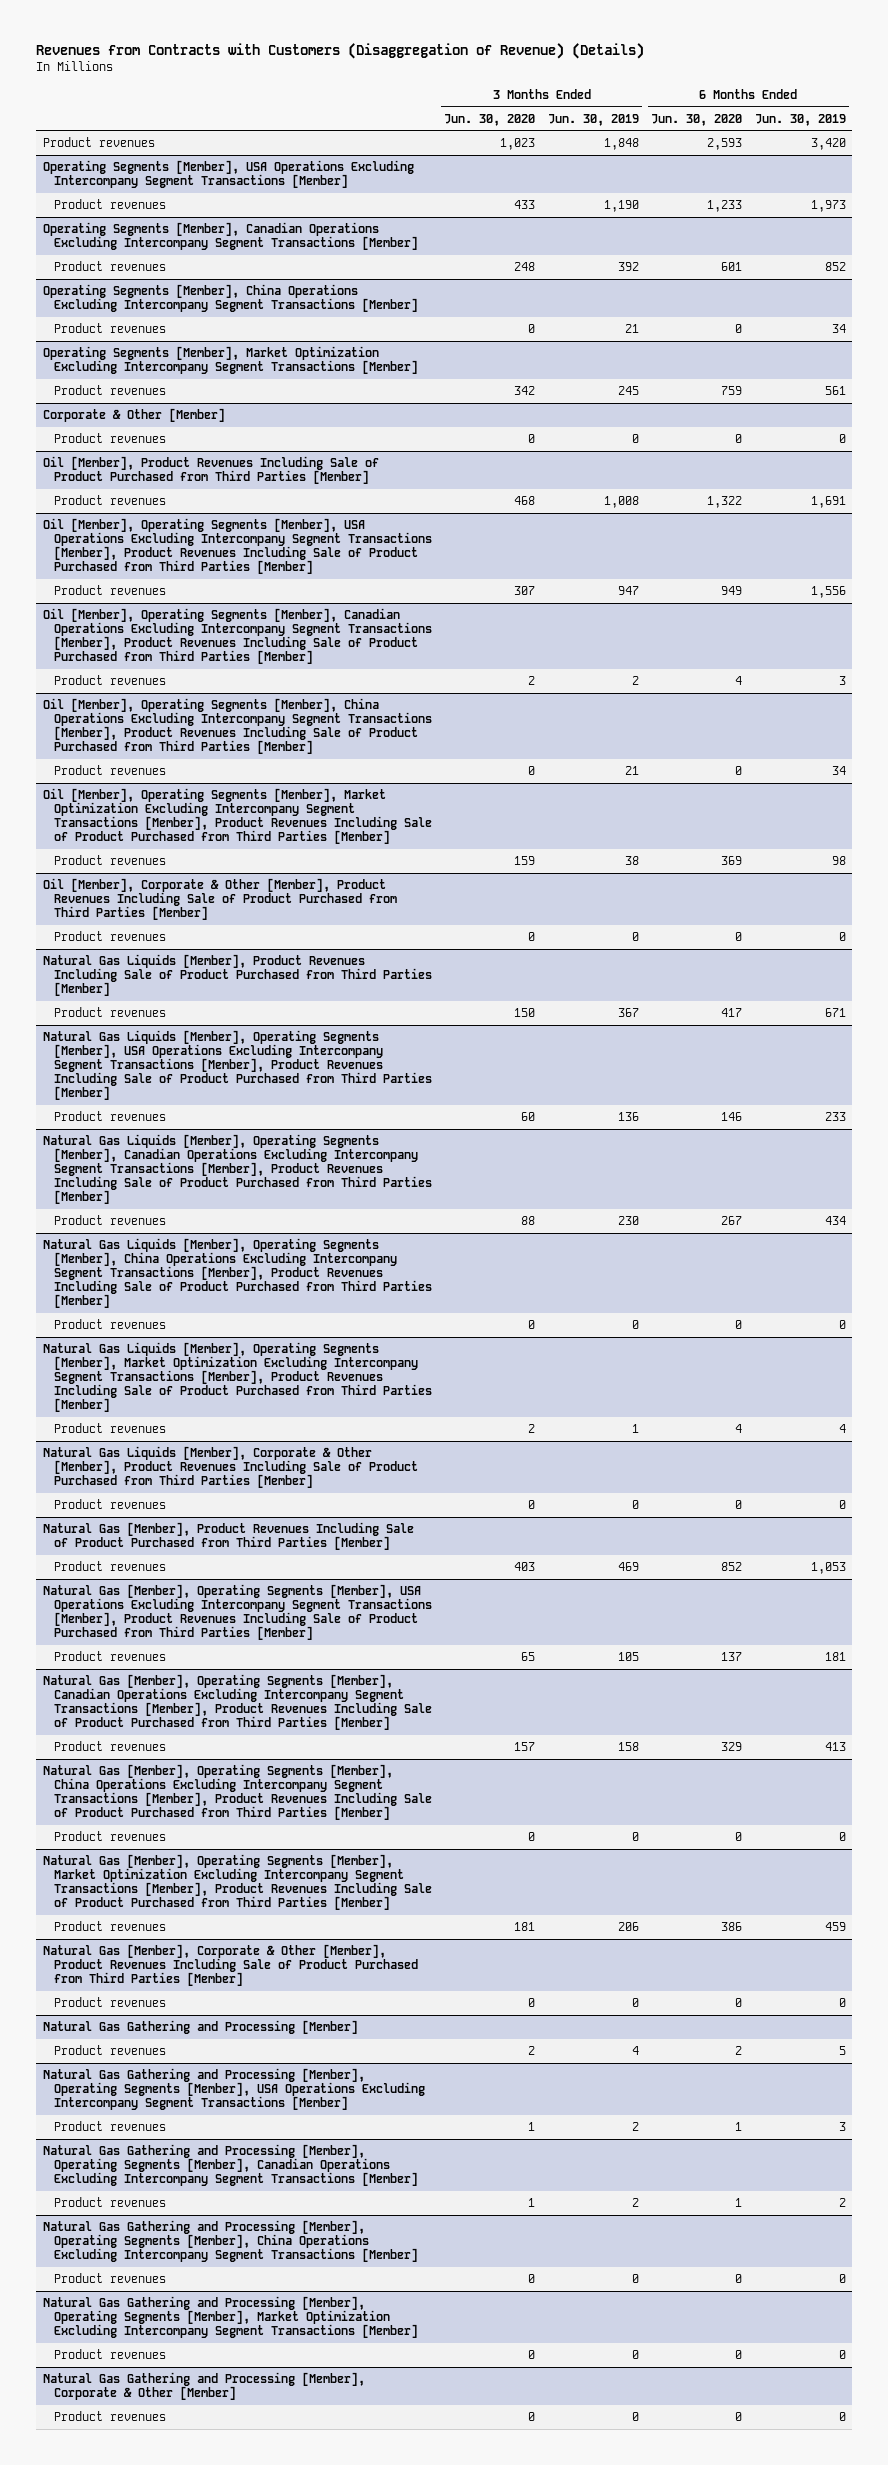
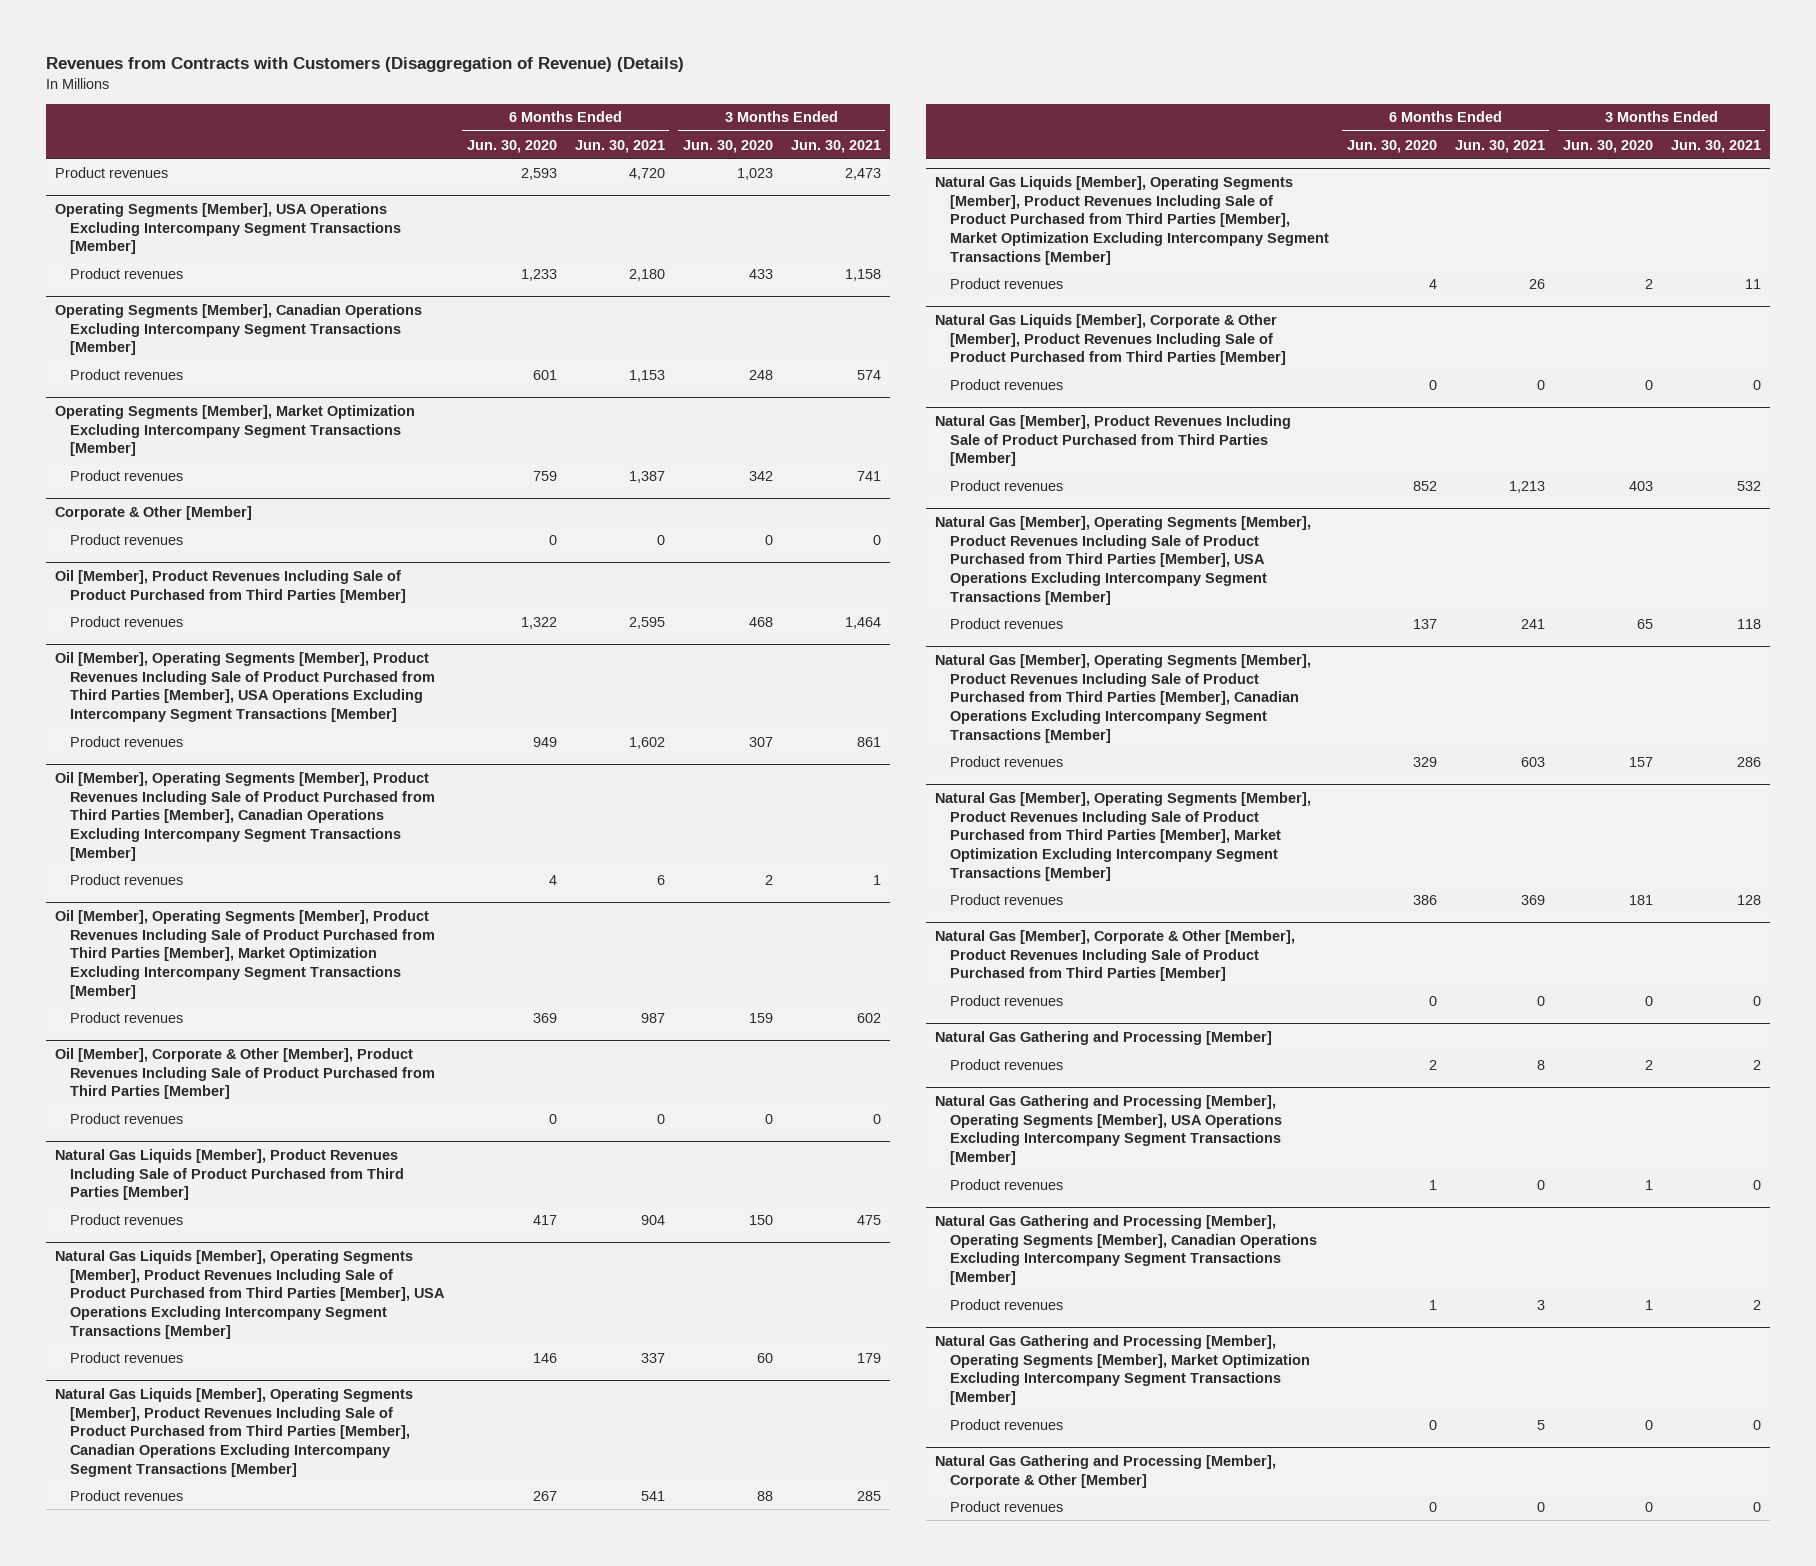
- | 3 Months Ended Jun. 30, 2020 | 3 Months Ended Jun. 30, 2019 | 6 Months Ended Jun. 30, 2020 | 6 Months Ended Jun. 30, 2019
+ | 6 Months Ended Jun. 30, 2020 | 6 Months Ended Jun. 30, 2021 | 3 Months Ended Jun. 30, 2020 | 3 Months Ended Jun. 30, 2021
- Operating Segments [Member], China Operations Excluding Intercompany Segment Transactions [Member]
- Product revenues | 0 | 21 | 0 | 34
- Oil [Member], Operating Segments [Member], USA Operations Excluding Intercompany Segment Transactions [Member], Product Revenues Including Sale of Product Purchased from Third Parties [Member]
+ Oil [Member], Operating Segments [Member], Product Revenues Including Sale of Product Purchased from Third Parties [Member], USA Operations Excluding Intercompany Segment Transactions [Member]
- Oil [Member], Operating Segments [Member], Canadian Operations Excluding Intercompany Segment Transactions [Member], Product Revenues Including Sale of Product Purchased from Third Parties [Member]
+ Oil [Member], Operating Segments [Member], Product Revenues Including Sale of Product Purchased from Third Parties [Member], Canadian Operations Excluding Intercompany Segment Transactions [Member]
- Oil [Member], Operating Segments [Member], China Operations Excluding Intercompany Segment Transactions [Member], Product Revenues Including Sale of Product Purchased from Third Parties [Member]
- Product revenues | 0 | 21 | 0 | 34
- Oil [Member], Operating Segments [Member], Market Optimization Excluding Intercompany Segment Transactions [Member], Product Revenues Including Sale of Product Purchased from Third Parties [Member]
+ Oil [Member], Operating Segments [Member], Product Revenues Including Sale of Product Purchased from Third Parties [Member], Market Optimization Excluding Intercompany Segment Transactions [Member]
- Natural Gas Liquids [Member], Operating Segments [Member], USA Operations Excluding Intercompany Segment Transactions [Member], Product Revenues Including Sale of Product Purchased from Third Parties [Member]
+ Natural Gas Liquids [Member], Operating Segments [Member], Product Revenues Including Sale of Product Purchased from Third Parties [Member], USA Operations Excluding Intercompany Segment Transactions [Member]
- Natural Gas Liquids [Member], Operating Segments [Member], Canadian Operations Excluding Intercompany Segment Transactions [Member], Product Revenues Including Sale of Product Purchased from Third Parties [Member]
+ Natural Gas Liquids [Member], Operating Segments [Member], Product Revenues Including Sale of Product Purchased from Third Parties [Member], Canadian Operations Excluding Intercompany Segment Transactions [Member]
- Natural Gas Liquids [Member], Operating Segments [Member], China Operations Excluding Intercompany Segment Transactions [Member], Product Revenues Including Sale of Product Purchased from Third Parties [Member]
- Product revenues | 0 | 0 | 0 | 0
- Natural Gas Liquids [Member], Operating Segments [Member], Market Optimization Excluding Intercompany Segment Transactions [Member], Product Revenues Including Sale of Product Purchased from Third Parties [Member]
+ Natural Gas Liquids [Member], Operating Segments [Member], Product Revenues Including Sale of Product Purchased from Third Parties [Member], Market Optimization Excluding Intercompany Segment Transactions [Member]
- Natural Gas [Member], Operating Segments [Member], USA Operations Excluding Intercompany Segment Transactions [Member], Product Revenues Including Sale of Product Purchased from Third Parties [Member]
+ Natural Gas [Member], Operating Segments [Member], Product Revenues Including Sale of Product Purchased from Third Parties [Member], USA Operations Excluding Intercompany Segment Transactions [Member]
- Natural Gas [Member], Operating Segments [Member], Canadian Operations Excluding Intercompany Segment Transactions [Member], Product Revenues Including Sale of Product Purchased from Third Parties [Member]
+ Natural Gas [Member], Operating Segments [Member], Product Revenues Including Sale of Product Purchased from Third Parties [Member], Canadian Operations Excluding Intercompany Segment Transactions [Member]
- Natural Gas [Member], Operating Segments [Member], China Operations Excluding Intercompany Segment Transactions [Member], Product Revenues Including Sale of Product Purchased from Third Parties [Member]
- Product revenues | 0 | 0 | 0 | 0
- Natural Gas [Member], Operating Segments [Member], Market Optimization Excluding Intercompany Segment Transactions [Member], Product Revenues Including Sale of Product Purchased from Third Parties [Member]
+ Natural Gas [Member], Operating Segments [Member], Product Revenues Including Sale of Product Purchased from Third Parties [Member], Market Optimization Excluding Intercompany Segment Transactions [Member]
- Natural Gas Gathering and Processing [Member], Operating Segments [Member], China Operations Excluding Intercompany Segment Transactions [Member]
- Product revenues | 0 | 0 | 0 | 0

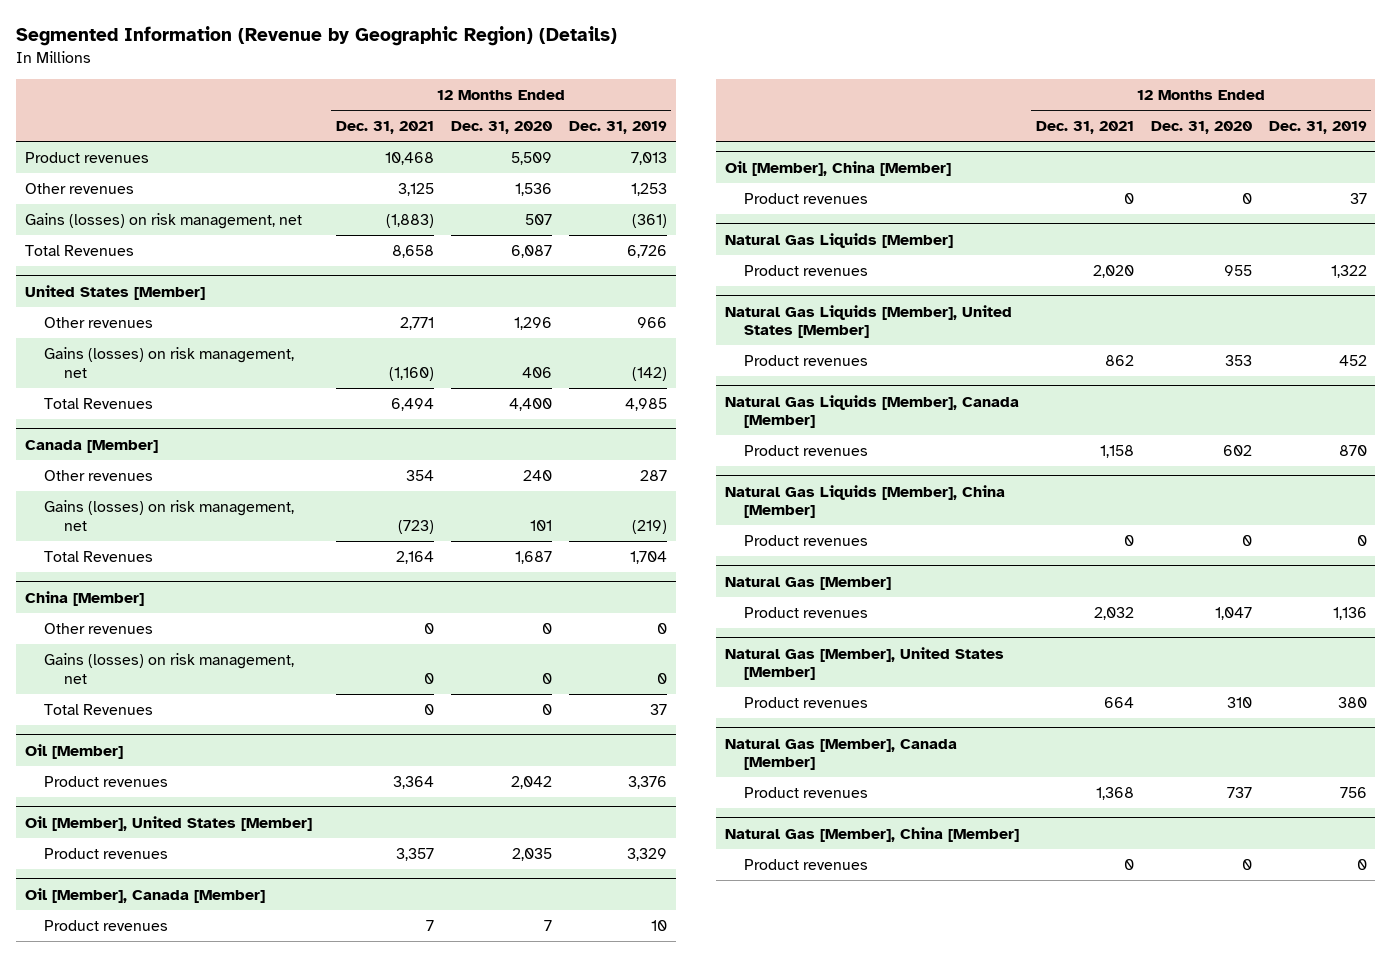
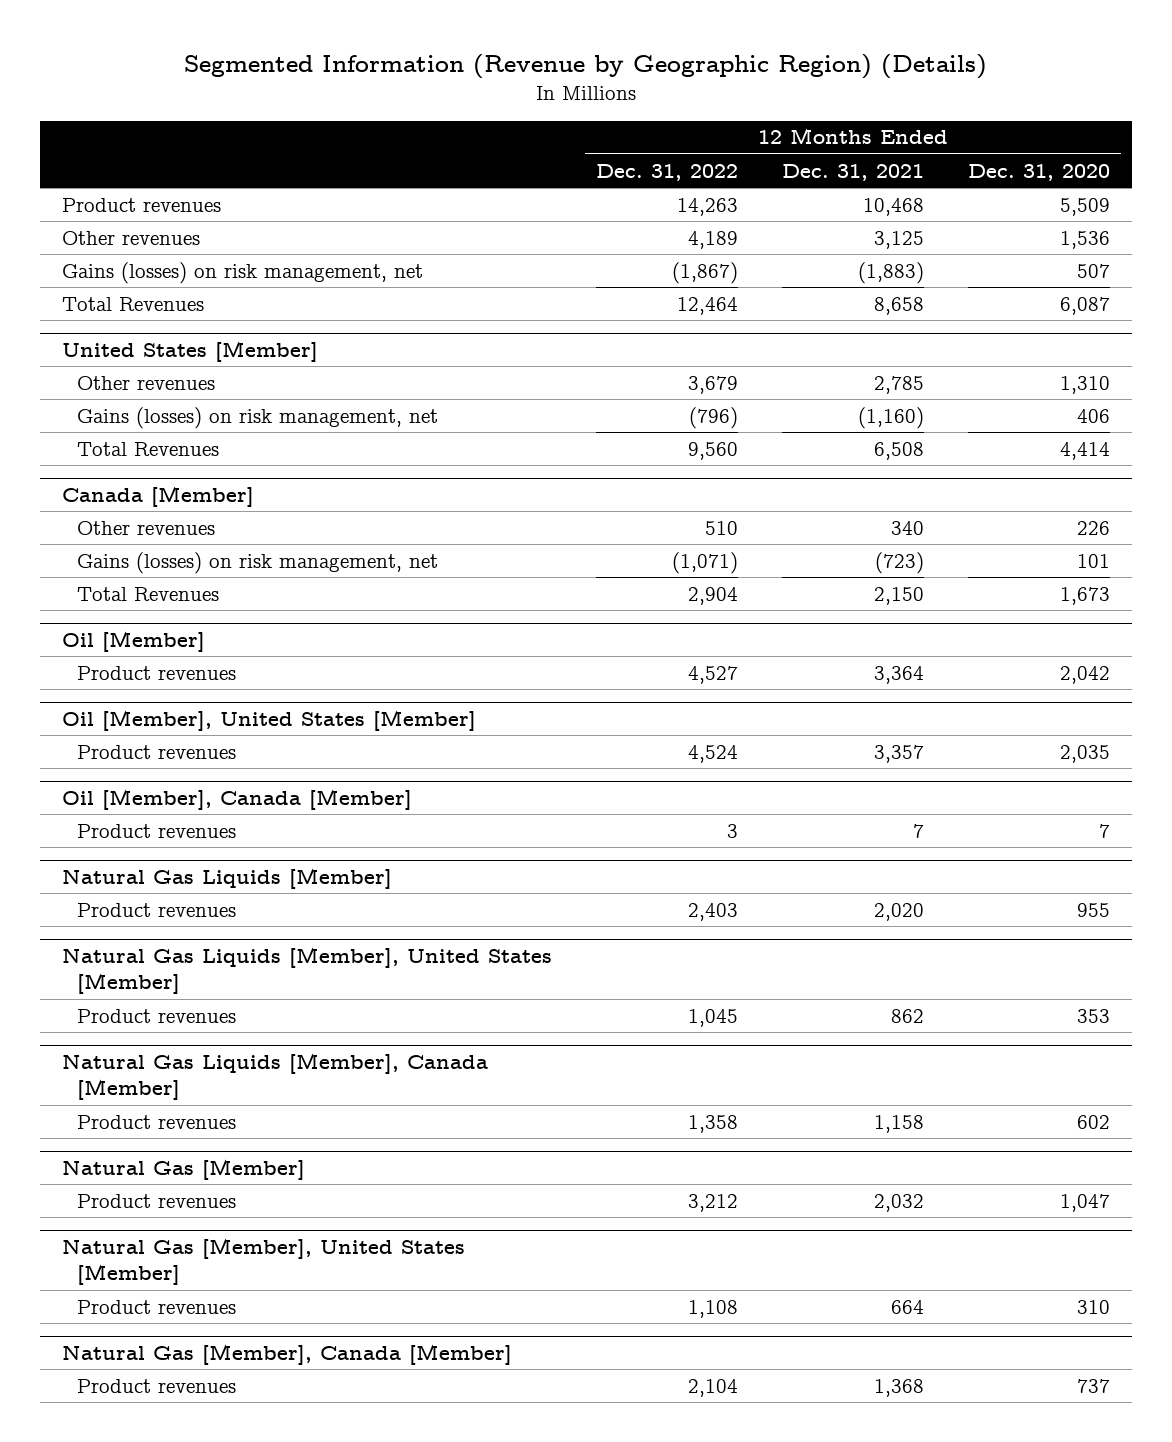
- | 12 Months Ended Dec. 31, 2021 | 12 Months Ended Dec. 31, 2020 | 12 Months Ended Dec. 31, 2019
+ | 12 Months Ended Dec. 31, 2022 | 12 Months Ended Dec. 31, 2021 | 12 Months Ended Dec. 31, 2020
@ United States [Member]
- Other revenues | 2,771 | 1,296 | 966
+ Other revenues | 3,679 | 2,785 | 1,310
- Total Revenues | 6,494 | 4,400 | 4,985
+ Total Revenues | 9,560 | 6,508 | 4,414
@ Canada [Member]
- Other revenues | 354 | 240 | 287
+ Other revenues | 510 | 340 | 226
- Total Revenues | 2,164 | 1,687 | 1,704
- China [Member]
- Other revenues | 0 | 0 | 0
- Gains (losses) on risk management, net | 0 | 0 | 0
- Total Revenues | 0 | 0 | 37
@ Canada [Member]
+ Total Revenues | 2,904 | 2,150 | 1,673
- Oil [Member], China [Member]
- Product revenues | 0 | 0 | 37
- Natural Gas Liquids [Member], China [Member]
- Product revenues | 0 | 0 | 0
- Natural Gas [Member], China [Member]
- Product revenues | 0 | 0 | 0

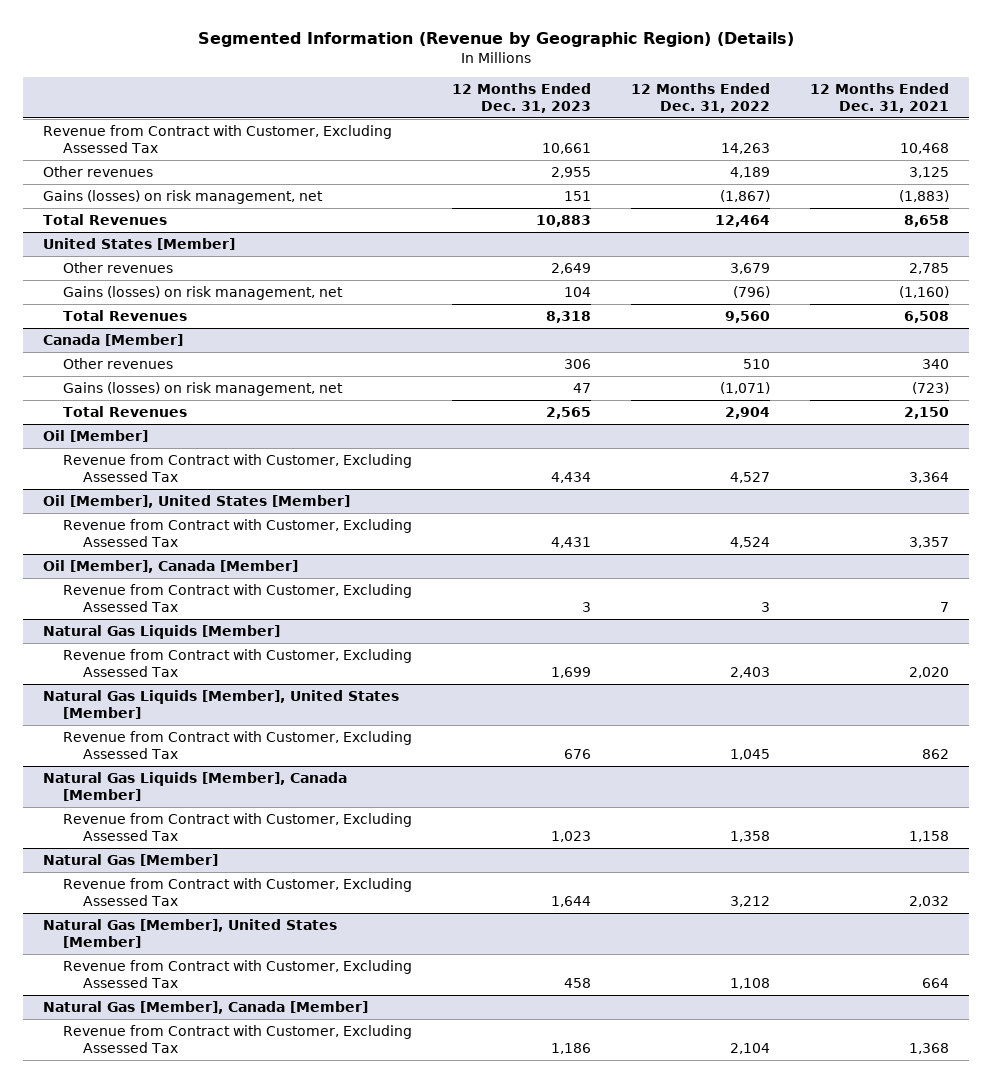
- | 12 Months Ended Dec. 31, 2022 | 12 Months Ended Dec. 31, 2021 | 12 Months Ended Dec. 31, 2020
+ | 12 Months Ended Dec. 31, 2023 | 12 Months Ended Dec. 31, 2022 | 12 Months Ended Dec. 31, 2021
- Product revenues | 14,263 | 10,468 | 5,509
+ Revenue from Contract with Customer, Excluding Assessed Tax | 10,661 | 14,263 | 10,468
@ Oil [Member]
- Product revenues | 4,527 | 3,364 | 2,042
+ Revenue from Contract with Customer, Excluding Assessed Tax | 4,434 | 4,527 | 3,364
@ Oil [Member], United States [Member]
- Product revenues | 4,524 | 3,357 | 2,035
+ Revenue from Contract with Customer, Excluding Assessed Tax | 4,431 | 4,524 | 3,357
@ Oil [Member], Canada [Member]
- Product revenues | 3 | 7 | 7
+ Revenue from Contract with Customer, Excluding Assessed Tax | 3 | 3 | 7
@ Natural Gas Liquids [Member]
- Product revenues | 2,403 | 2,020 | 955
+ Revenue from Contract with Customer, Excluding Assessed Tax | 1,699 | 2,403 | 2,020
@ Natural Gas Liquids [Member], United States [Member]
- Product revenues | 1,045 | 862 | 353
+ Revenue from Contract with Customer, Excluding Assessed Tax | 676 | 1,045 | 862
@ Natural Gas Liquids [Member], Canada [Member]
- Product revenues | 1,358 | 1,158 | 602
+ Revenue from Contract with Customer, Excluding Assessed Tax | 1,023 | 1,358 | 1,158
@ Natural Gas [Member]
- Product revenues | 3,212 | 2,032 | 1,047
+ Revenue from Contract with Customer, Excluding Assessed Tax | 1,644 | 3,212 | 2,032
@ Natural Gas [Member], United States [Member]
- Product revenues | 1,108 | 664 | 310
+ Revenue from Contract with Customer, Excluding Assessed Tax | 458 | 1,108 | 664
@ Natural Gas [Member], Canada [Member]
- Product revenues | 2,104 | 1,368 | 737
+ Revenue from Contract with Customer, Excluding Assessed Tax | 1,186 | 2,104 | 1,368

